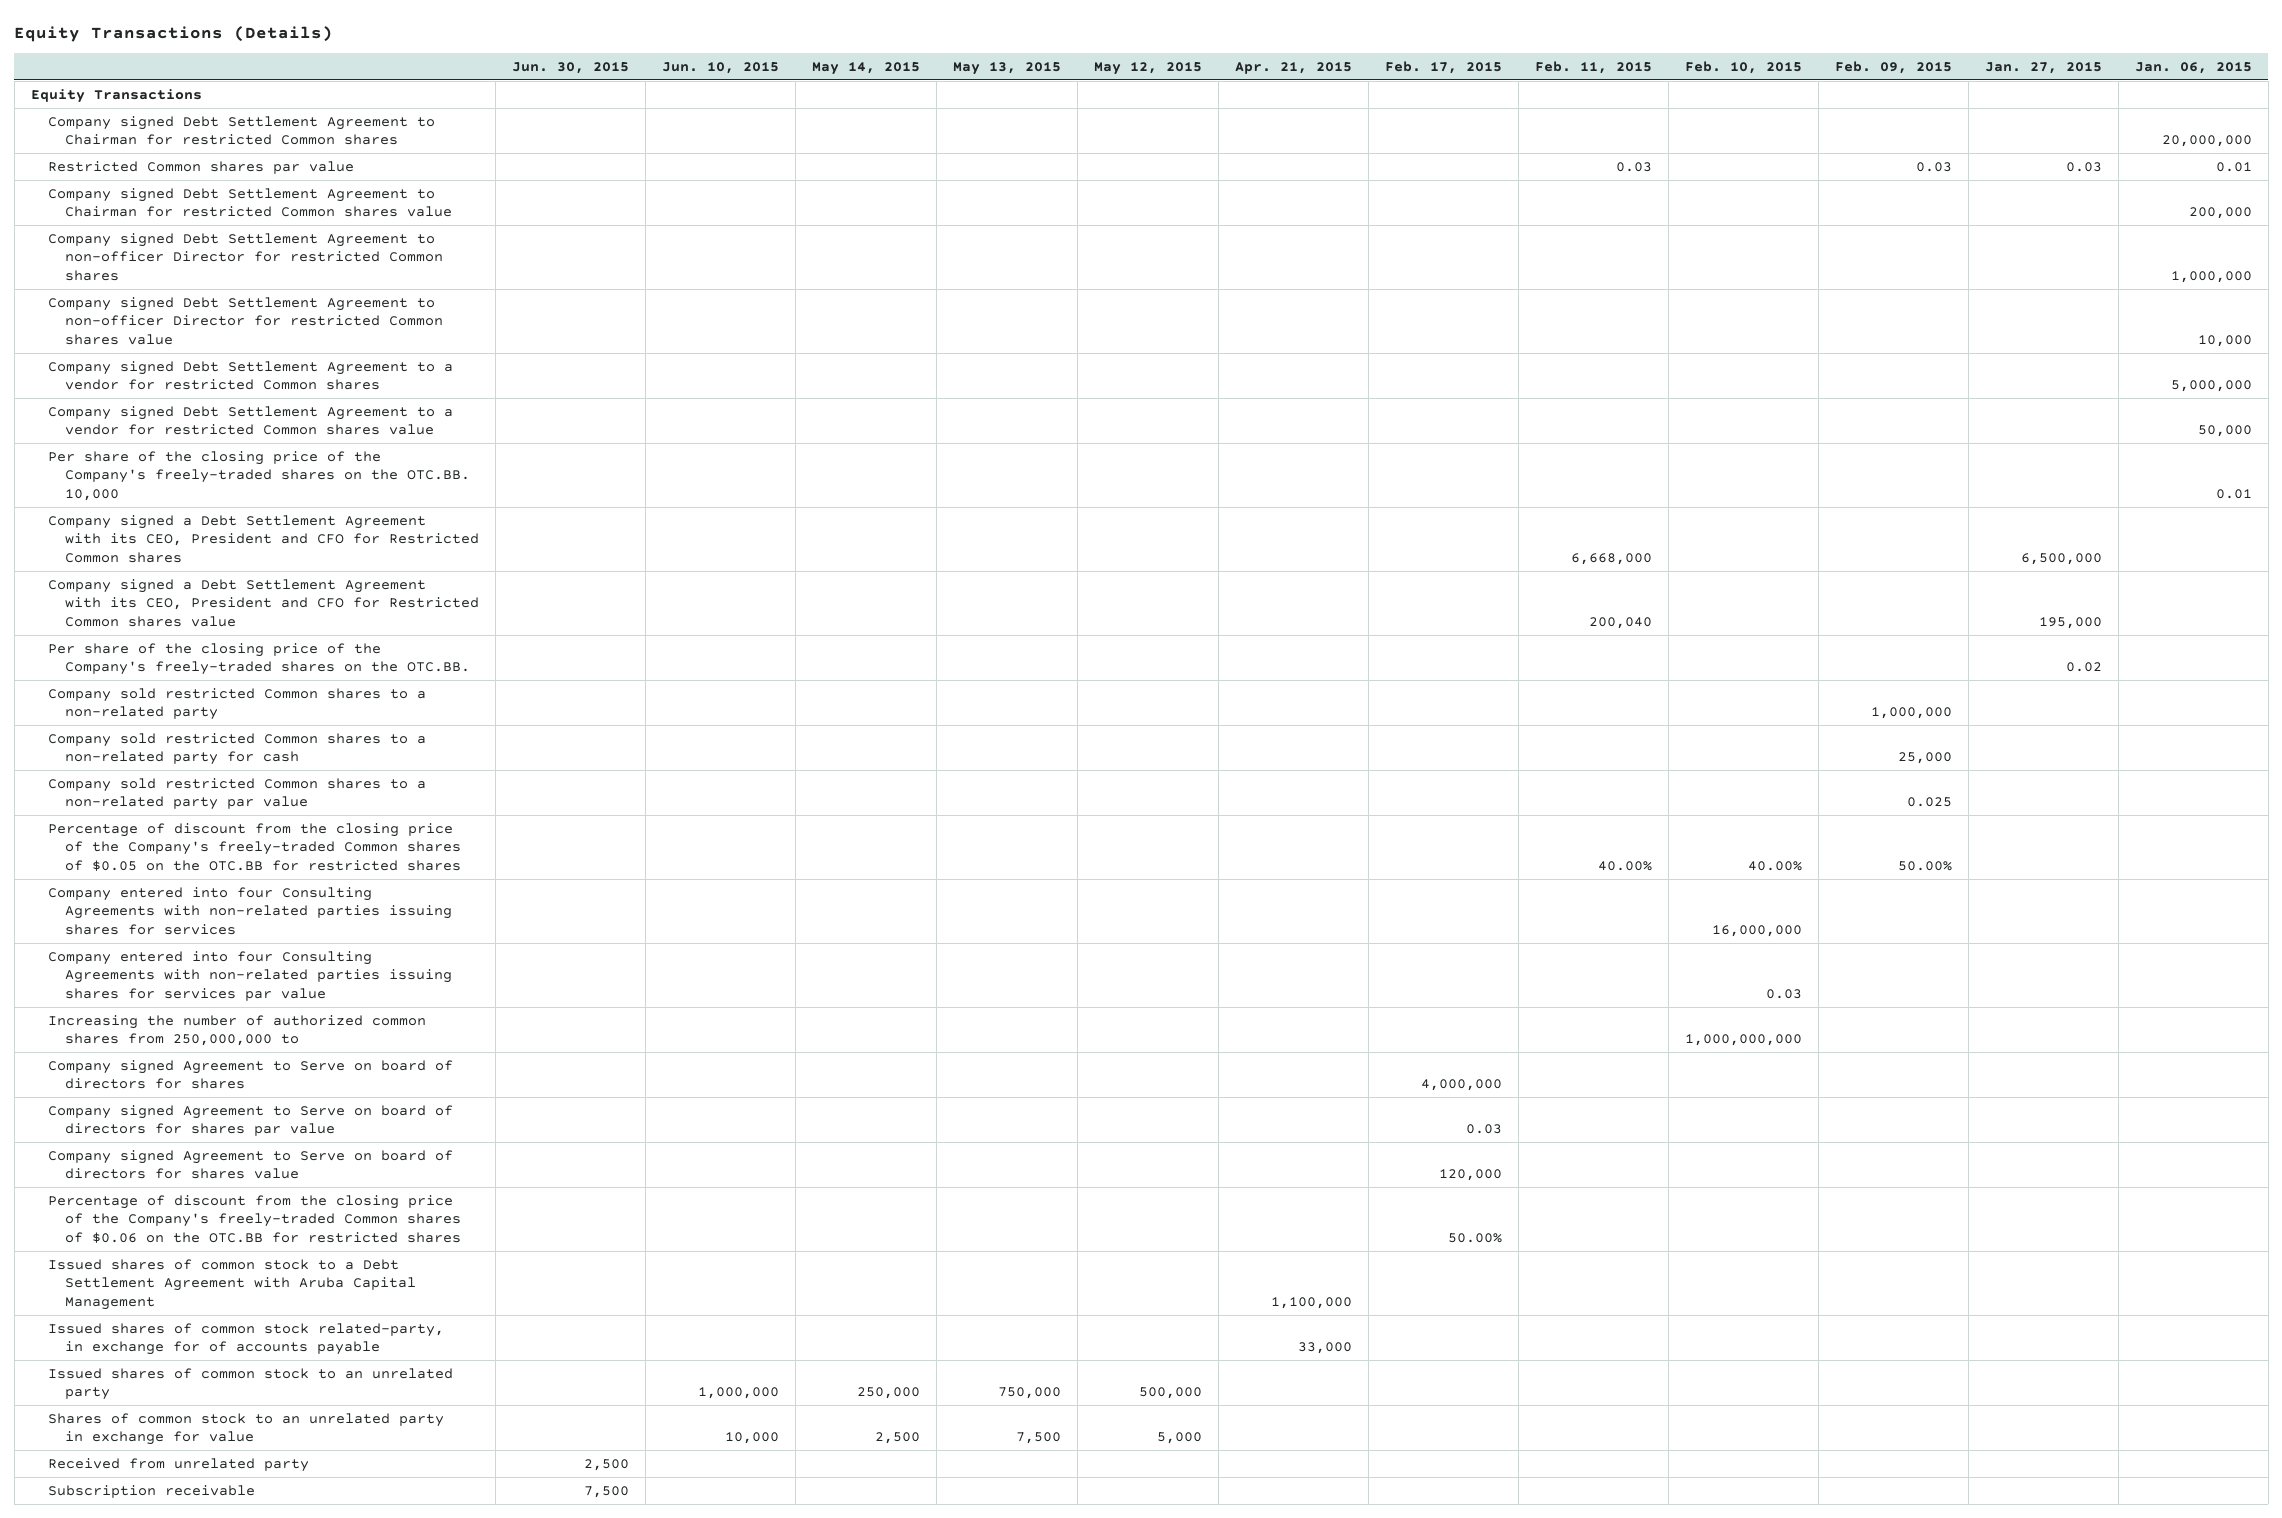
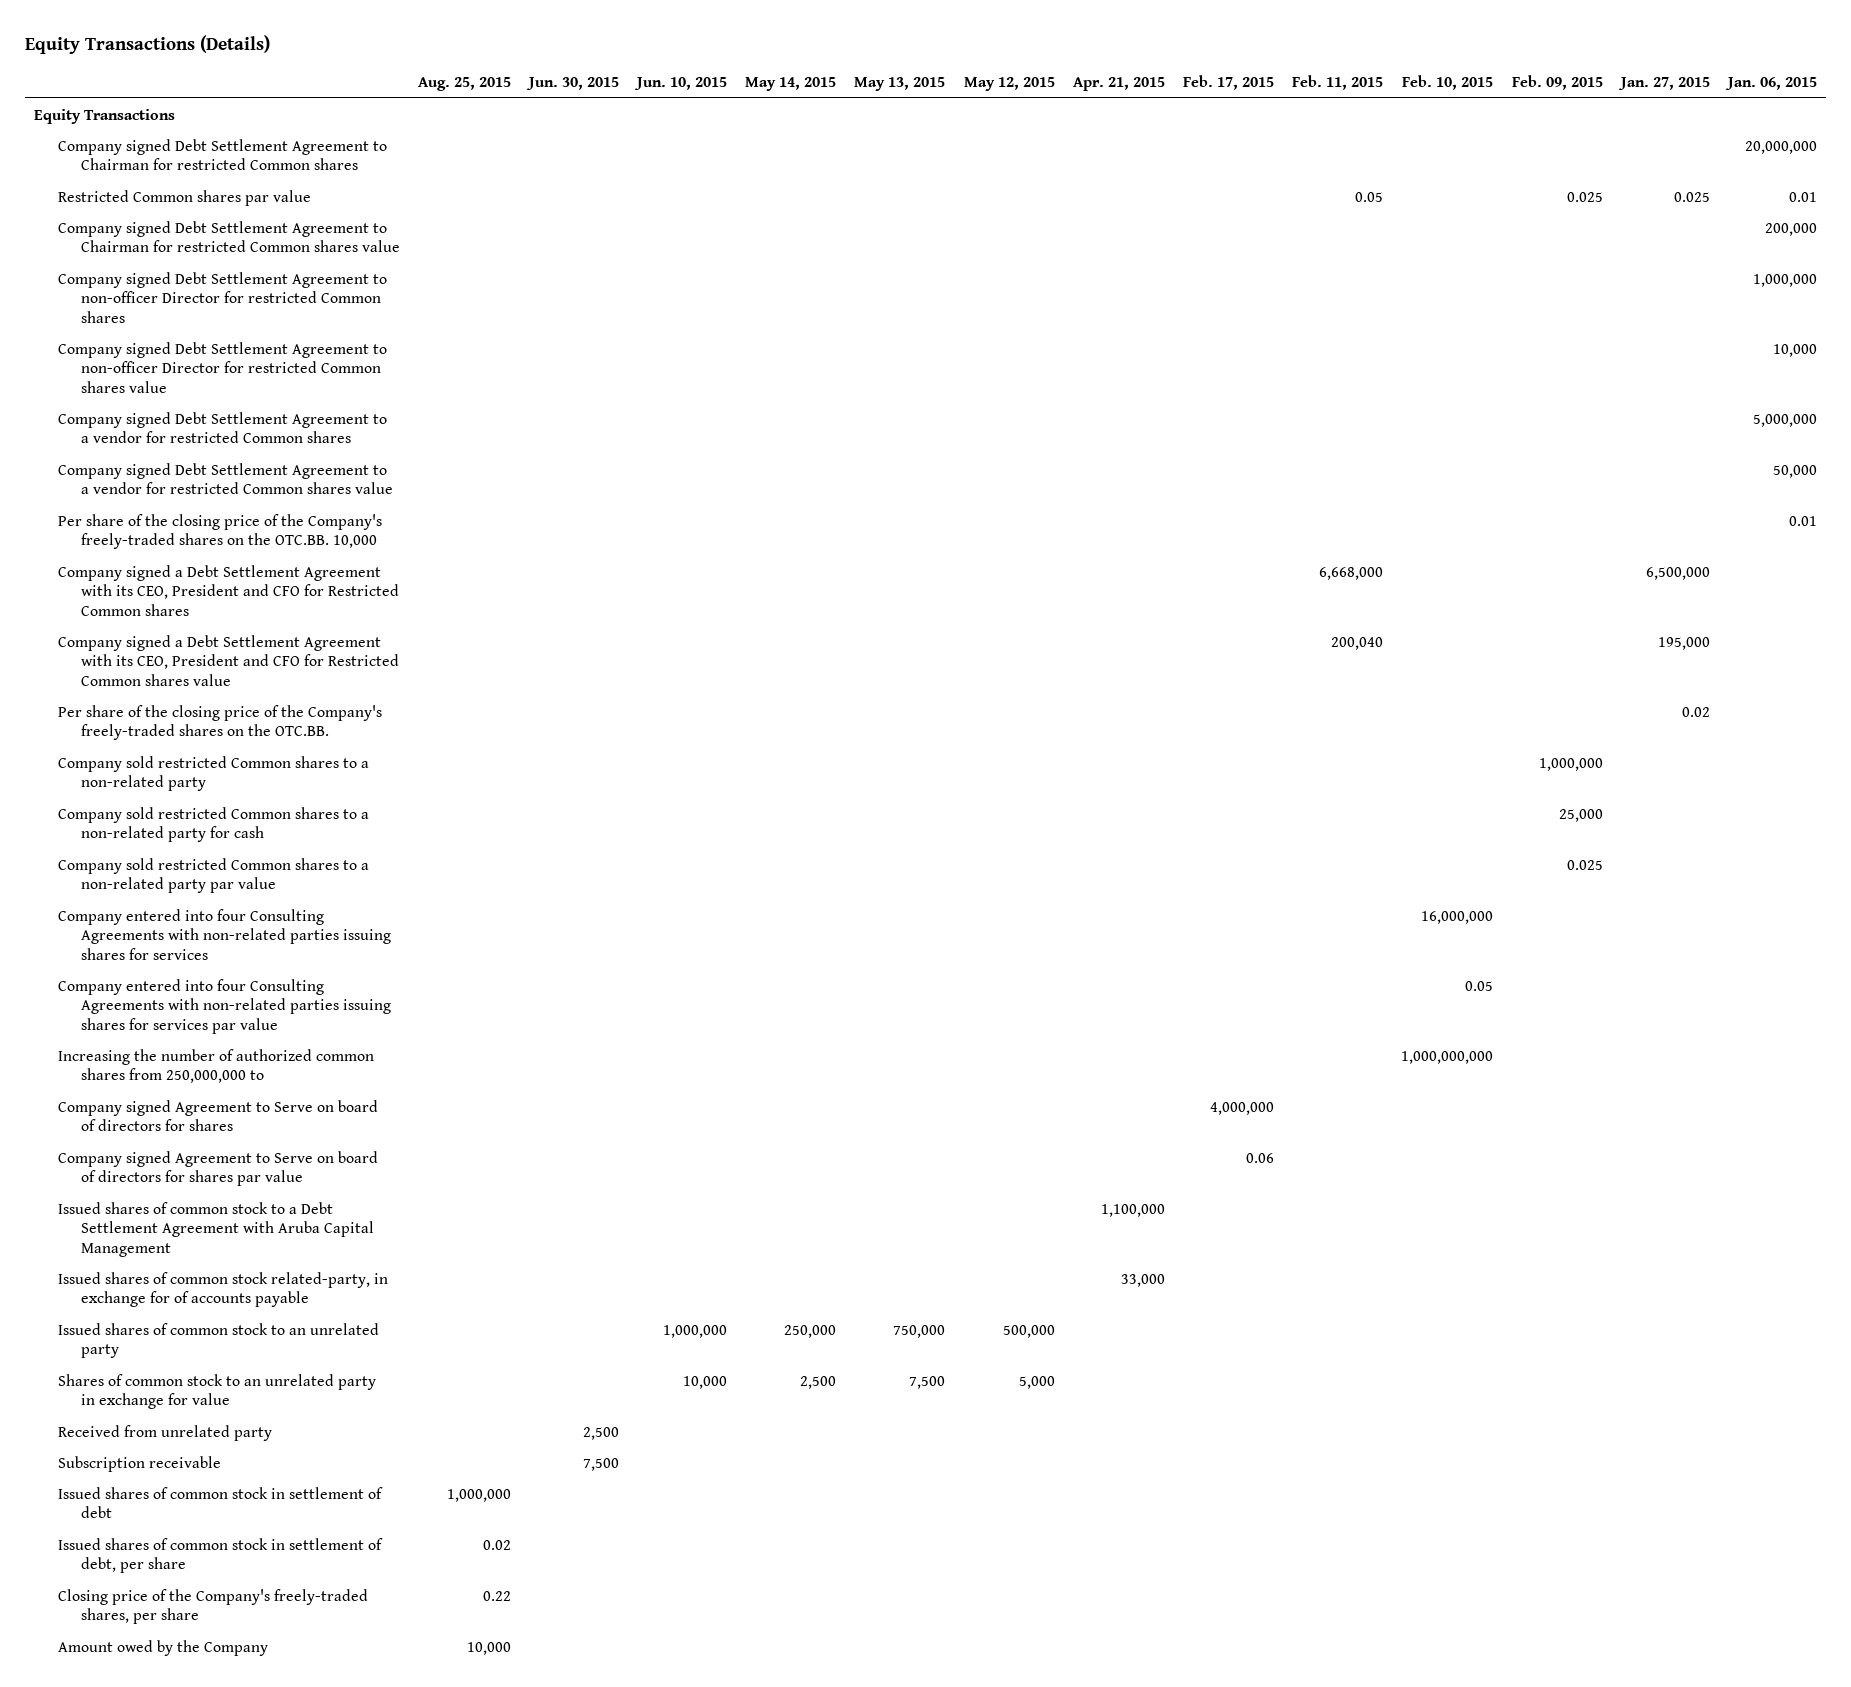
- | Jun. 30, 2015 | Jun. 10, 2015 | May 14, 2015 | May 13, 2015 | May 12, 2015 | Apr. 21, 2015 | Feb. 17, 2015 | Feb. 11, 2015 | Feb. 10, 2015 | Feb. 09, 2015 | Jan. 27, 2015 | Jan. 06, 2015
+ | Aug. 25, 2015 | Jun. 30, 2015 | Jun. 10, 2015 | May 14, 2015 | May 13, 2015 | May 12, 2015 | Apr. 21, 2015 | Feb. 17, 2015 | Feb. 11, 2015 | Feb. 10, 2015 | Feb. 09, 2015 | Jan. 27, 2015 | Jan. 06, 2015
- Restricted Common shares par value | | | | | | | | 0.03 | | 0.03 | 0.03 | 0.01
+ Restricted Common shares par value | | | | | | | | | 0.05 | | 0.025 | 0.025 | 0.01
- Percentage of discount from the closing price of the Company's freely-traded Common shares of $0.05 on the OTC.BB for restricted shares | | | | | | | | 40.00% | 40.00% | 50.00% | |
- Company entered into four Consulting Agreements with non-related parties issuing shares for services par value | | | | | | | | | 0.03 | | |
+ Company entered into four Consulting Agreements with non-related parties issuing shares for services par value | | | | | | | | | | 0.05 | | |
- Company signed Agreement to Serve on board of directors for shares par value | | | | | | | 0.03 | | | | |
- Company signed Agreement to Serve on board of directors for shares value | | | | | | | 120,000 | | | | |
- Percentage of discount from the closing price of the Company's freely-traded Common shares of $0.06 on the OTC.BB for restricted shares | | | | | | | 50.00% | | | | |
+ Company signed Agreement to Serve on board of directors for shares par value | | | | | | | | 0.06 | | | | |
+ Issued shares of common stock in settlement of debt | 1,000,000 | | | | | | | | | | | |
+ Issued shares of common stock in settlement of debt, per share | 0.02 | | | | | | | | | | | |
+ Closing price of the Company's freely-traded shares, per share | 0.22 | | | | | | | | | | | |
+ Amount owed by the Company | 10,000 | | | | | | | | | | | |

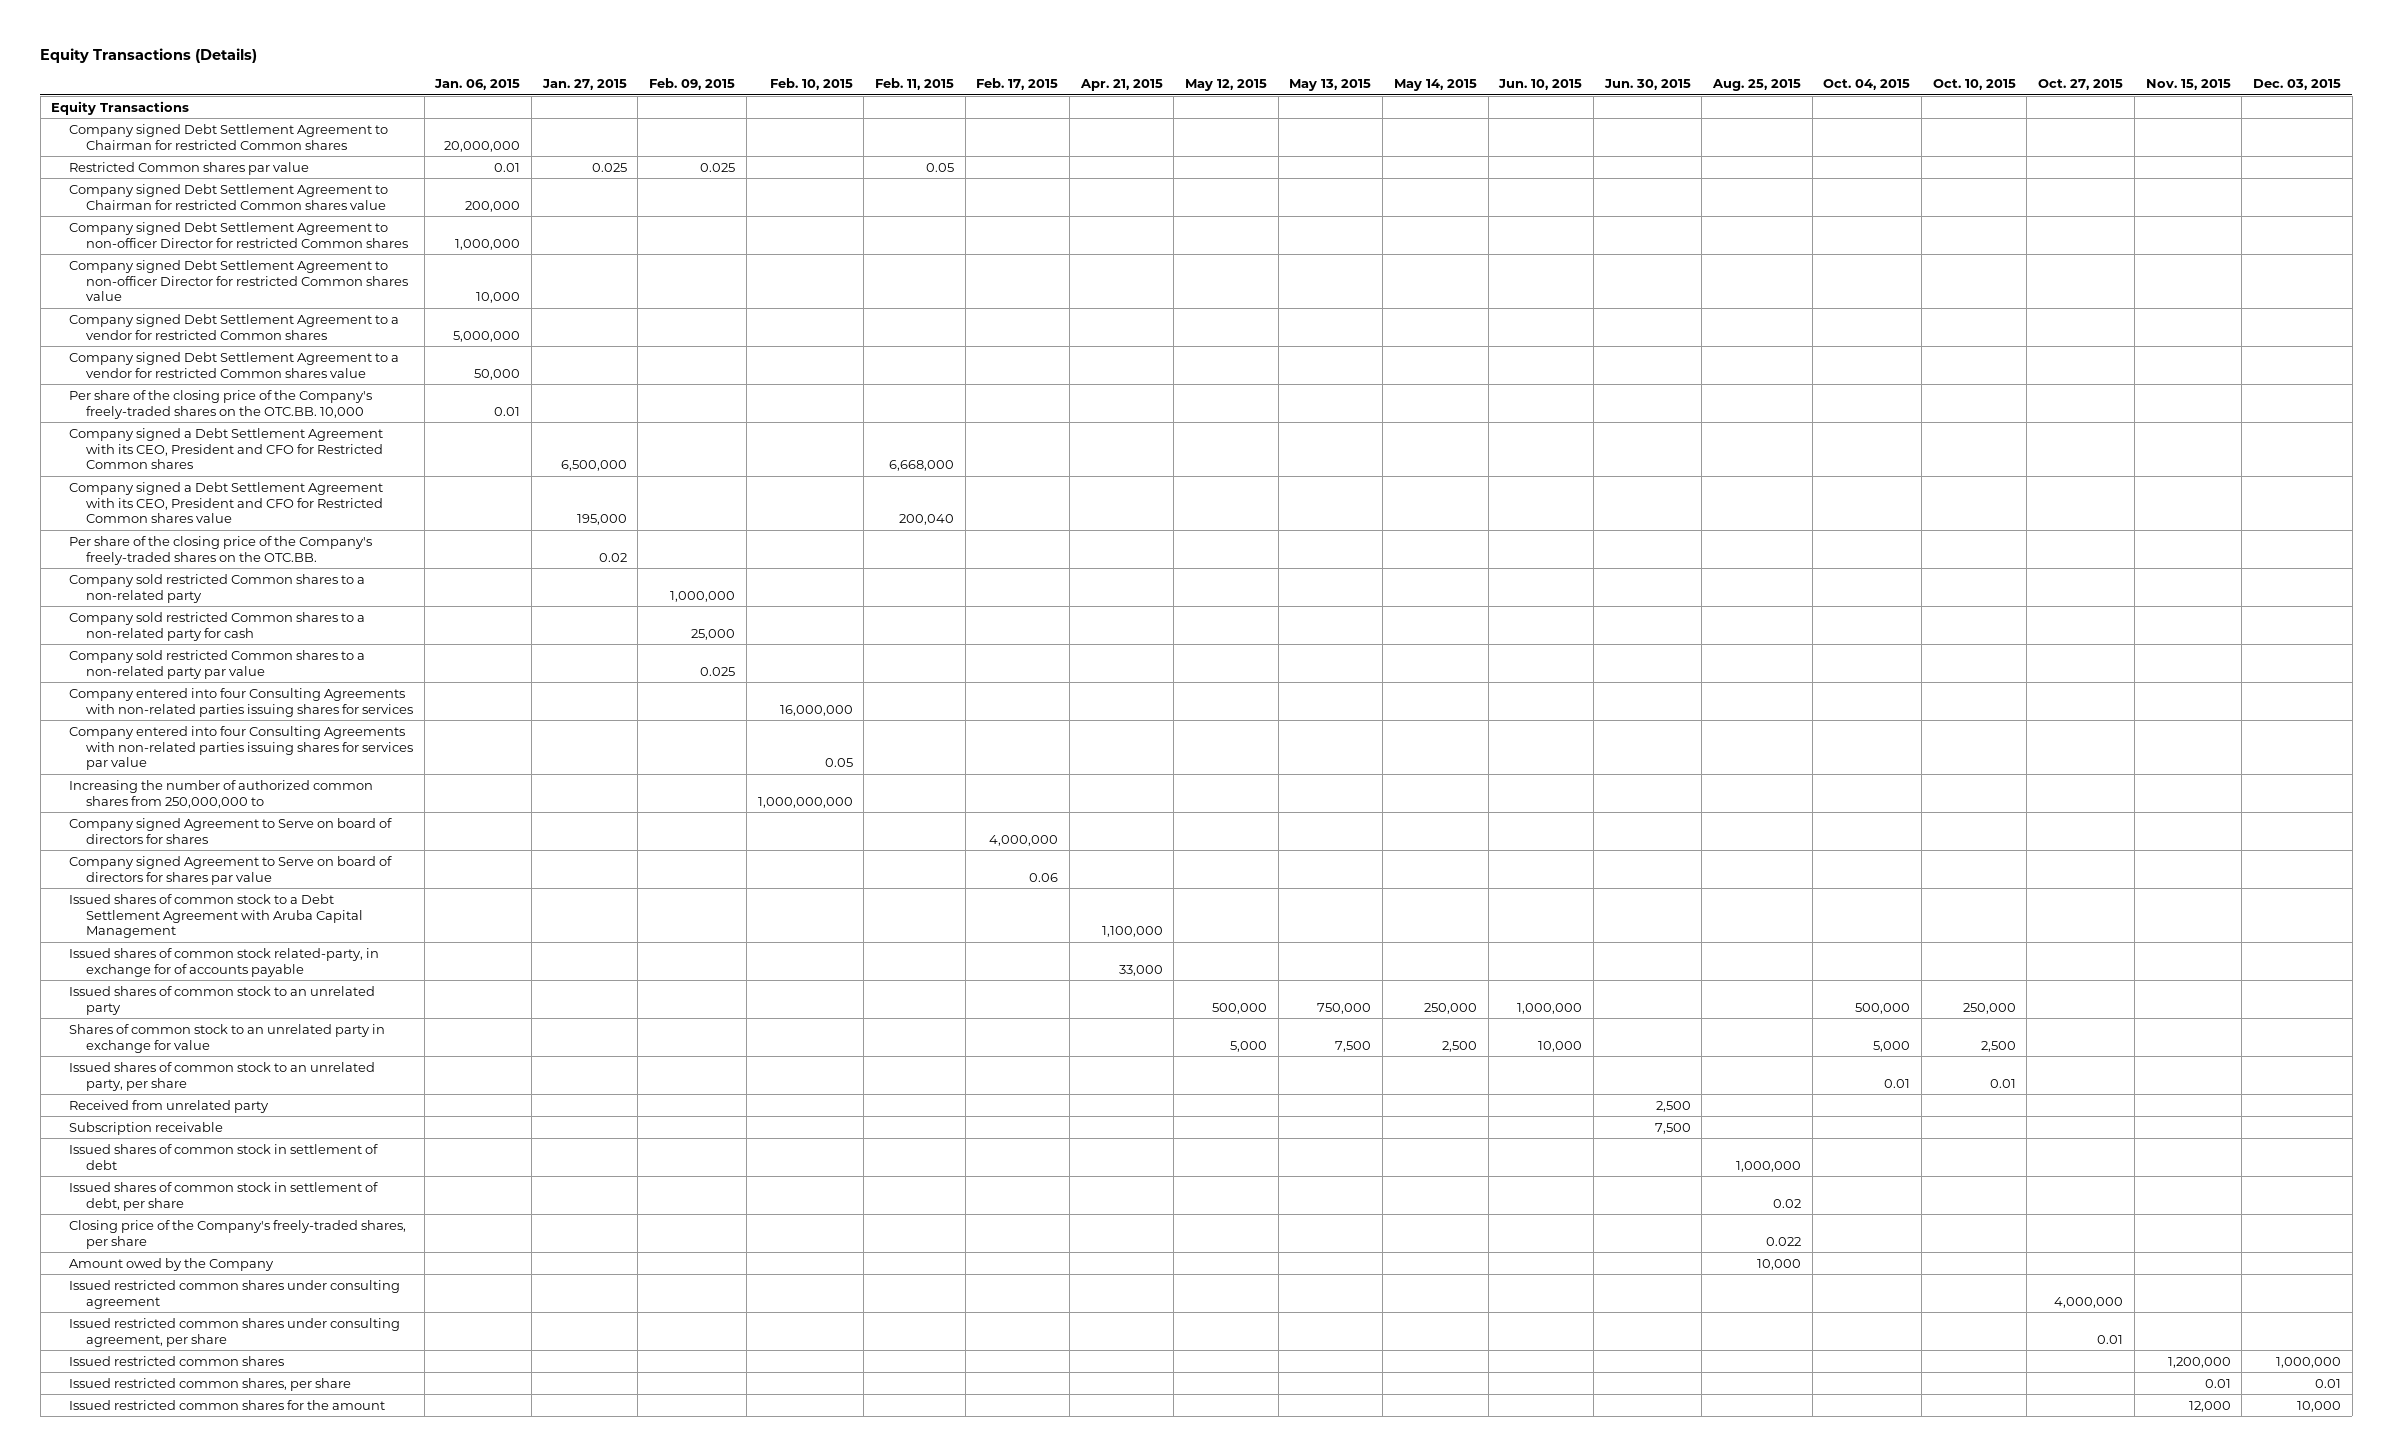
- | Aug. 25, 2015 | Jun. 30, 2015 | Jun. 10, 2015 | May 14, 2015 | May 13, 2015 | May 12, 2015 | Apr. 21, 2015 | Feb. 17, 2015 | Feb. 11, 2015 | Feb. 10, 2015 | Feb. 09, 2015 | Jan. 27, 2015 | Jan. 06, 2015
+ | Jan. 06, 2015 | Jan. 27, 2015 | Feb. 09, 2015 | Feb. 10, 2015 | Feb. 11, 2015 | Feb. 17, 2015 | Apr. 21, 2015 | May 12, 2015 | May 13, 2015 | May 14, 2015 | Jun. 10, 2015 | Jun. 30, 2015 | Aug. 25, 2015 | Oct. 04, 2015 | Oct. 10, 2015 | Oct. 27, 2015 | Nov. 15, 2015 | Dec. 03, 2015
+ Issued shares of common stock to an unrelated party, per share | | | | | | | | | | | | | | 0.01 | 0.01 | | |
- Closing price of the Company's freely-traded shares, per share | 0.22 | | | | | | | | | | | |
+ Closing price of the Company's freely-traded shares, per share | | | | | | | | | | | | | 0.022 | | | | |
+ Issued restricted common shares under consulting agreement | | | | | | | | | | | | | | | | 4,000,000 | |
+ Issued restricted common shares under consulting agreement, per share | | | | | | | | | | | | | | | | 0.01 | |
+ Issued restricted common shares | | | | | | | | | | | | | | | | | 1,200,000 | 1,000,000
+ Issued restricted common shares, per share | | | | | | | | | | | | | | | | | 0.01 | 0.01
+ Issued restricted common shares for the amount | | | | | | | | | | | | | | | | | 12,000 | 10,000

